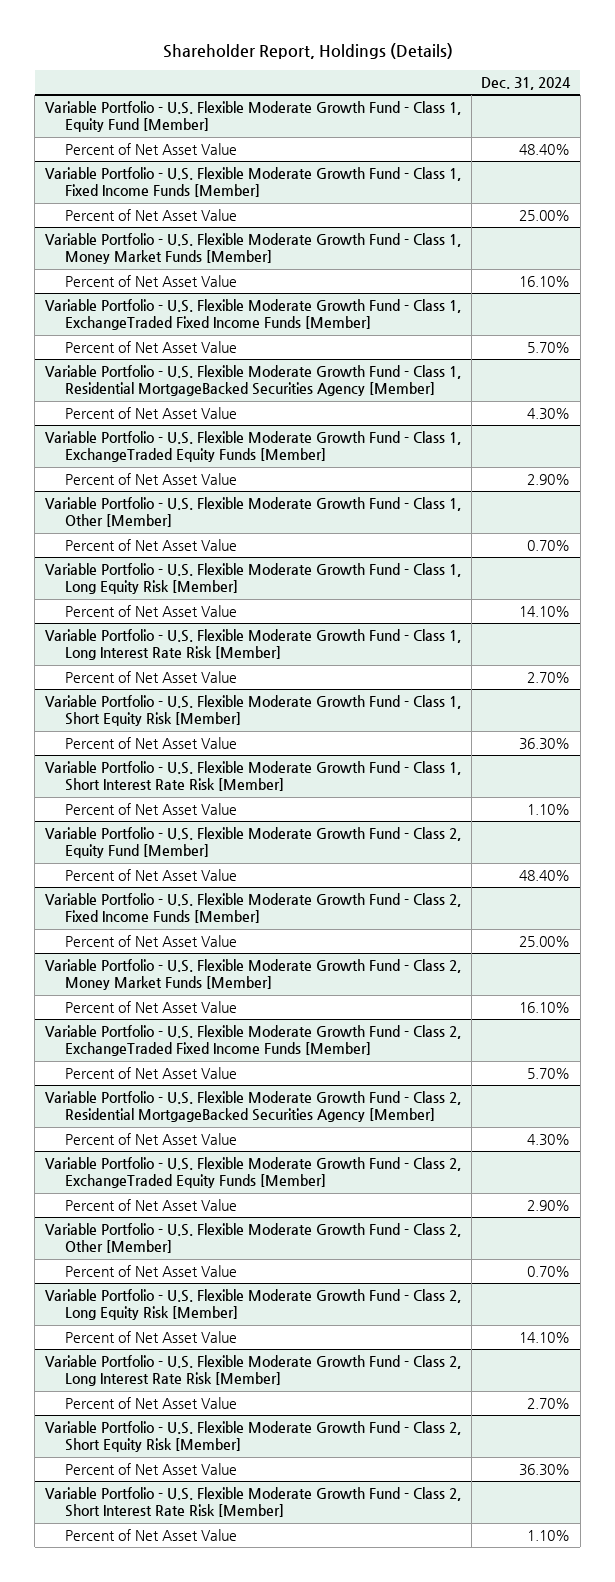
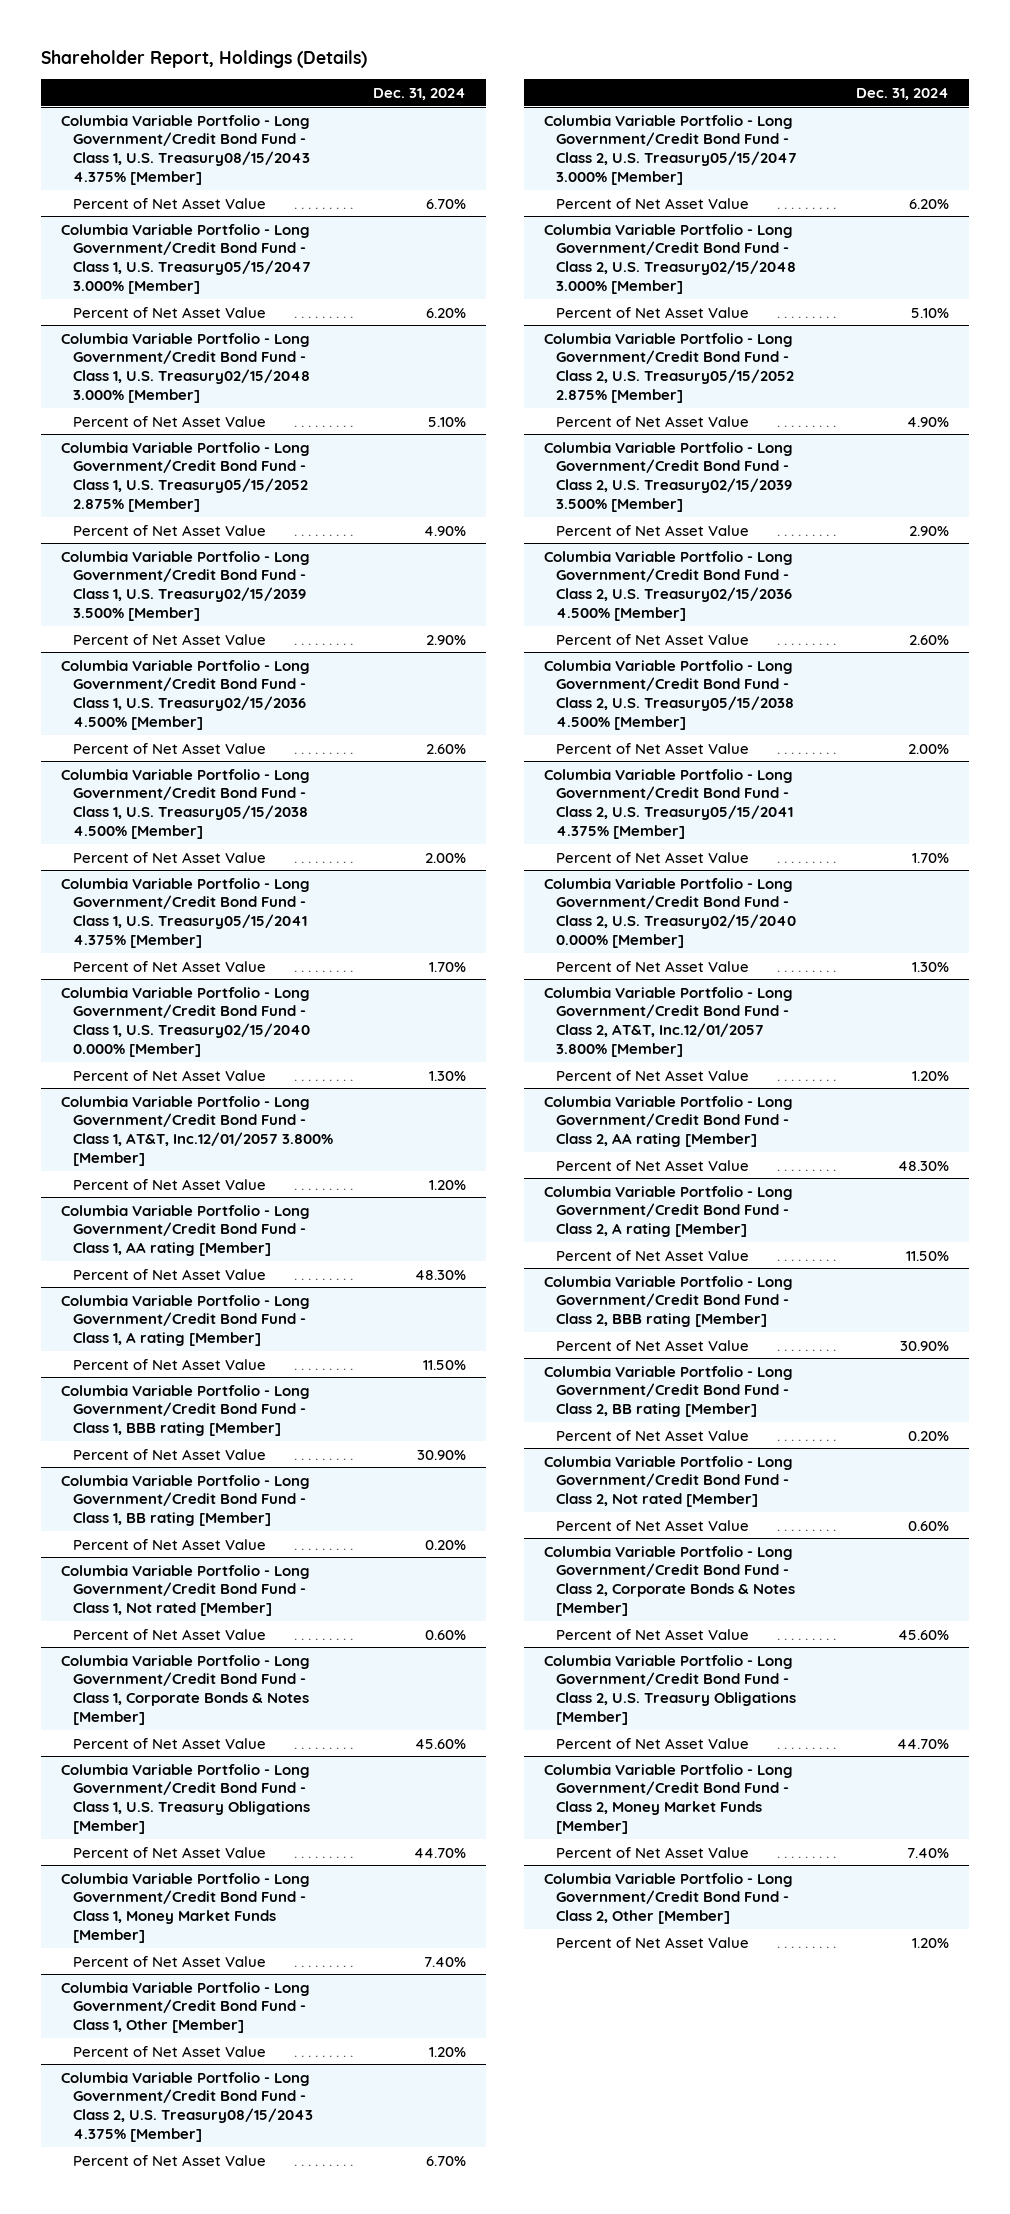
- Variable Portfolio - U.S. Flexible Moderate Growth Fund - Class 1, Equity Fund [Member]
- Percent of Net Asset Value | 48.40%
- Variable Portfolio - U.S. Flexible Moderate Growth Fund - Class 1, Fixed Income Funds [Member]
- Percent of Net Asset Value | 25.00%
- Variable Portfolio - U.S. Flexible Moderate Growth Fund - Class 1, Money Market Funds [Member]
- Percent of Net Asset Value | 16.10%
- Variable Portfolio - U.S. Flexible Moderate Growth Fund - Class 1, ExchangeTraded Fixed Income Funds [Member]
- Percent of Net Asset Value | 5.70%
- Variable Portfolio - U.S. Flexible Moderate Growth Fund - Class 1, Residential MortgageBacked Securities Agency [Member]
- Percent of Net Asset Value | 4.30%
- Variable Portfolio - U.S. Flexible Moderate Growth Fund - Class 1, ExchangeTraded Equity Funds [Member]
+ Columbia Variable Portfolio - Long Government/Credit Bond Fund - Class 1, U.S. Treasury08/15/2043 4.375% [Member]
+ Percent of Net Asset Value | 6.70%
+ Columbia Variable Portfolio - Long Government/Credit Bond Fund - Class 1, U.S. Treasury05/15/2047 3.000% [Member]
+ Percent of Net Asset Value | 6.20%
+ Columbia Variable Portfolio - Long Government/Credit Bond Fund - Class 1, U.S. Treasury02/15/2048 3.000% [Member]
+ Percent of Net Asset Value | 5.10%
+ Columbia Variable Portfolio - Long Government/Credit Bond Fund - Class 1, U.S. Treasury05/15/2052 2.875% [Member]
+ Percent of Net Asset Value | 4.90%
+ Columbia Variable Portfolio - Long Government/Credit Bond Fund - Class 1, U.S. Treasury02/15/2039 3.500% [Member]
- Variable Portfolio - U.S. Flexible Moderate Growth Fund - Class 1, Other [Member]
- Percent of Net Asset Value | 0.70%
- Variable Portfolio - U.S. Flexible Moderate Growth Fund - Class 1, Long Equity Risk [Member]
- Percent of Net Asset Value | 14.10%
- Variable Portfolio - U.S. Flexible Moderate Growth Fund - Class 1, Long Interest Rate Risk [Member]
- Percent of Net Asset Value | 2.70%
- Variable Portfolio - U.S. Flexible Moderate Growth Fund - Class 1, Short Equity Risk [Member]
- Percent of Net Asset Value | 36.30%
- Variable Portfolio - U.S. Flexible Moderate Growth Fund - Class 1, Short Interest Rate Risk [Member]
- Percent of Net Asset Value | 1.10%
- Variable Portfolio - U.S. Flexible Moderate Growth Fund - Class 2, Equity Fund [Member]
- Percent of Net Asset Value | 48.40%
- Variable Portfolio - U.S. Flexible Moderate Growth Fund - Class 2, Fixed Income Funds [Member]
- Percent of Net Asset Value | 25.00%
- Variable Portfolio - U.S. Flexible Moderate Growth Fund - Class 2, Money Market Funds [Member]
- Percent of Net Asset Value | 16.10%
- Variable Portfolio - U.S. Flexible Moderate Growth Fund - Class 2, ExchangeTraded Fixed Income Funds [Member]
- Percent of Net Asset Value | 5.70%
- Variable Portfolio - U.S. Flexible Moderate Growth Fund - Class 2, Residential MortgageBacked Securities Agency [Member]
- Percent of Net Asset Value | 4.30%
- Variable Portfolio - U.S. Flexible Moderate Growth Fund - Class 2, ExchangeTraded Equity Funds [Member]
+ Columbia Variable Portfolio - Long Government/Credit Bond Fund - Class 1, U.S. Treasury02/15/2036 4.500% [Member]
+ Percent of Net Asset Value | 2.60%
+ Columbia Variable Portfolio - Long Government/Credit Bond Fund - Class 1, U.S. Treasury05/15/2038 4.500% [Member]
+ Percent of Net Asset Value | 2.00%
+ Columbia Variable Portfolio - Long Government/Credit Bond Fund - Class 1, U.S. Treasury05/15/2041 4.375% [Member]
+ Percent of Net Asset Value | 1.70%
+ Columbia Variable Portfolio - Long Government/Credit Bond Fund - Class 1, U.S. Treasury02/15/2040 0.000% [Member]
+ Percent of Net Asset Value | 1.30%
+ Columbia Variable Portfolio - Long Government/Credit Bond Fund - Class 1, AT&T, Inc.12/01/2057 3.800% [Member]
+ Percent of Net Asset Value | 1.20%
+ Columbia Variable Portfolio - Long Government/Credit Bond Fund - Class 1, AA rating [Member]
+ Percent of Net Asset Value | 48.30%
+ Columbia Variable Portfolio - Long Government/Credit Bond Fund - Class 1, A rating [Member]
+ Percent of Net Asset Value | 11.50%
+ Columbia Variable Portfolio - Long Government/Credit Bond Fund - Class 1, BBB rating [Member]
+ Percent of Net Asset Value | 30.90%
+ Columbia Variable Portfolio - Long Government/Credit Bond Fund - Class 1, BB rating [Member]
+ Percent of Net Asset Value | 0.20%
+ Columbia Variable Portfolio - Long Government/Credit Bond Fund - Class 1, Not rated [Member]
+ Percent of Net Asset Value | 0.60%
+ Columbia Variable Portfolio - Long Government/Credit Bond Fund - Class 1, Corporate Bonds & Notes [Member]
+ Percent of Net Asset Value | 45.60%
+ Columbia Variable Portfolio - Long Government/Credit Bond Fund - Class 1, U.S. Treasury Obligations [Member]
+ Percent of Net Asset Value | 44.70%
+ Columbia Variable Portfolio - Long Government/Credit Bond Fund - Class 1, Money Market Funds [Member]
+ Percent of Net Asset Value | 7.40%
+ Columbia Variable Portfolio - Long Government/Credit Bond Fund - Class 1, Other [Member]
+ Percent of Net Asset Value | 1.20%
+ Columbia Variable Portfolio - Long Government/Credit Bond Fund - Class 2, U.S. Treasury08/15/2043 4.375% [Member]
+ Percent of Net Asset Value | 6.70%
+ Columbia Variable Portfolio - Long Government/Credit Bond Fund - Class 2, U.S. Treasury05/15/2047 3.000% [Member]
+ Percent of Net Asset Value | 6.20%
+ Columbia Variable Portfolio - Long Government/Credit Bond Fund - Class 2, U.S. Treasury02/15/2048 3.000% [Member]
+ Percent of Net Asset Value | 5.10%
+ Columbia Variable Portfolio - Long Government/Credit Bond Fund - Class 2, U.S. Treasury05/15/2052 2.875% [Member]
+ Percent of Net Asset Value | 4.90%
+ Columbia Variable Portfolio - Long Government/Credit Bond Fund - Class 2, U.S. Treasury02/15/2039 3.500% [Member]
- Variable Portfolio - U.S. Flexible Moderate Growth Fund - Class 2, Other [Member]
- Percent of Net Asset Value | 0.70%
- Variable Portfolio - U.S. Flexible Moderate Growth Fund - Class 2, Long Equity Risk [Member]
- Percent of Net Asset Value | 14.10%
- Variable Portfolio - U.S. Flexible Moderate Growth Fund - Class 2, Long Interest Rate Risk [Member]
- Percent of Net Asset Value | 2.70%
- Variable Portfolio - U.S. Flexible Moderate Growth Fund - Class 2, Short Equity Risk [Member]
- Percent of Net Asset Value | 36.30%
- Variable Portfolio - U.S. Flexible Moderate Growth Fund - Class 2, Short Interest Rate Risk [Member]
- Percent of Net Asset Value | 1.10%
+ Columbia Variable Portfolio - Long Government/Credit Bond Fund - Class 2, U.S. Treasury02/15/2036 4.500% [Member]
+ Percent of Net Asset Value | 2.60%
+ Columbia Variable Portfolio - Long Government/Credit Bond Fund - Class 2, U.S. Treasury05/15/2038 4.500% [Member]
+ Percent of Net Asset Value | 2.00%
+ Columbia Variable Portfolio - Long Government/Credit Bond Fund - Class 2, U.S. Treasury05/15/2041 4.375% [Member]
+ Percent of Net Asset Value | 1.70%
+ Columbia Variable Portfolio - Long Government/Credit Bond Fund - Class 2, U.S. Treasury02/15/2040 0.000% [Member]
+ Percent of Net Asset Value | 1.30%
+ Columbia Variable Portfolio - Long Government/Credit Bond Fund - Class 2, AT&T, Inc.12/01/2057 3.800% [Member]
+ Percent of Net Asset Value | 1.20%
+ Columbia Variable Portfolio - Long Government/Credit Bond Fund - Class 2, AA rating [Member]
+ Percent of Net Asset Value | 48.30%
+ Columbia Variable Portfolio - Long Government/Credit Bond Fund - Class 2, A rating [Member]
+ Percent of Net Asset Value | 11.50%
+ Columbia Variable Portfolio - Long Government/Credit Bond Fund - Class 2, BBB rating [Member]
+ Percent of Net Asset Value | 30.90%
+ Columbia Variable Portfolio - Long Government/Credit Bond Fund - Class 2, BB rating [Member]
+ Percent of Net Asset Value | 0.20%
+ Columbia Variable Portfolio - Long Government/Credit Bond Fund - Class 2, Not rated [Member]
+ Percent of Net Asset Value | 0.60%
+ Columbia Variable Portfolio - Long Government/Credit Bond Fund - Class 2, Corporate Bonds & Notes [Member]
+ Percent of Net Asset Value | 45.60%
+ Columbia Variable Portfolio - Long Government/Credit Bond Fund - Class 2, U.S. Treasury Obligations [Member]
+ Percent of Net Asset Value | 44.70%
+ Columbia Variable Portfolio - Long Government/Credit Bond Fund - Class 2, Money Market Funds [Member]
+ Percent of Net Asset Value | 7.40%
+ Columbia Variable Portfolio - Long Government/Credit Bond Fund - Class 2, Other [Member]
+ Percent of Net Asset Value | 1.20%

